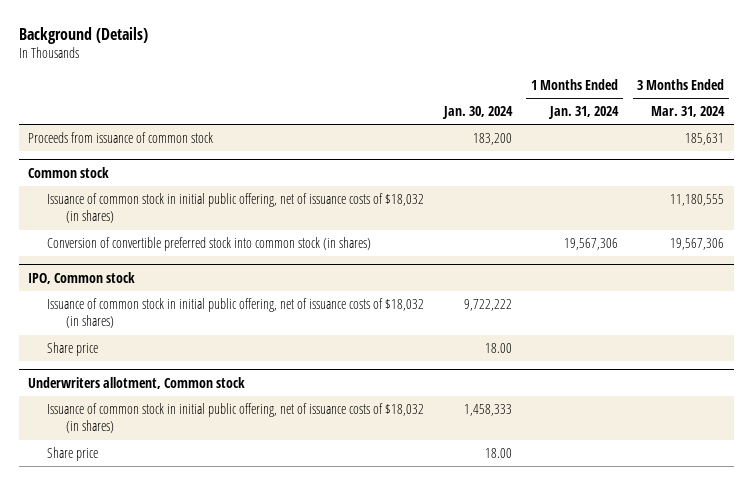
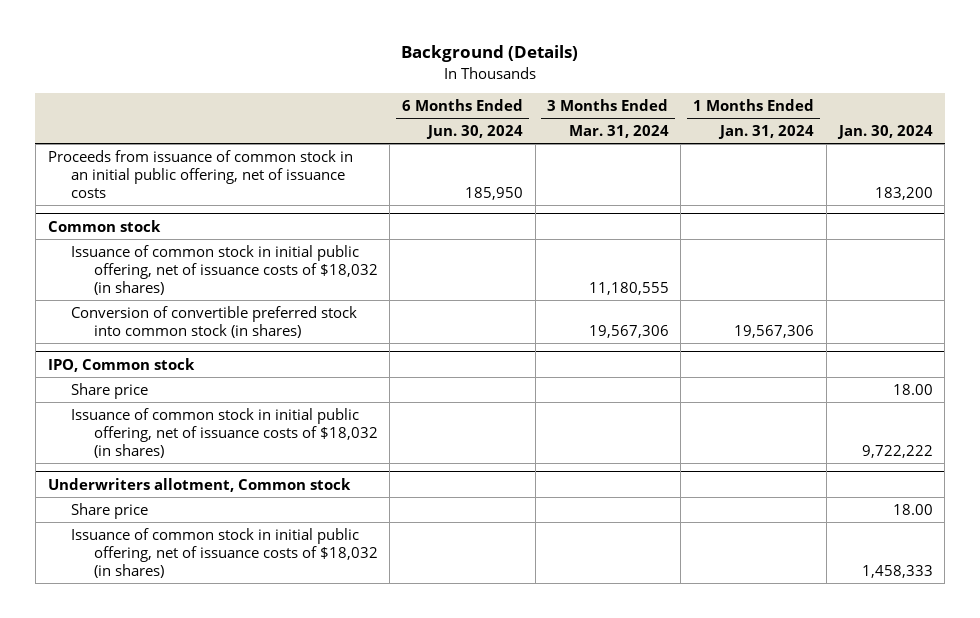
- | Jan. 30, 2024 | 1 Months Ended Jan. 31, 2024 | 3 Months Ended Mar. 31, 2024
+ | 6 Months Ended Jun. 30, 2024 | 3 Months Ended Mar. 31, 2024 | 1 Months Ended Jan. 31, 2024 | Jan. 30, 2024
- Proceeds from issuance of common stock | 183,200 | | 185,631
+ Proceeds from issuance of common stock in an initial public offering, net of issuance costs | 185,950 | | | 183,200
@ IPO, Common stock
moved down: Issuance of common stock in initial public offering, net of issuance costs of $18,032 (in shares) | | | | 9,722,222
@ Underwriters allotment, Common stock
moved down: Issuance of common stock in initial public offering, net of issuance costs of $18,032 (in shares) | | | | 1,458,333

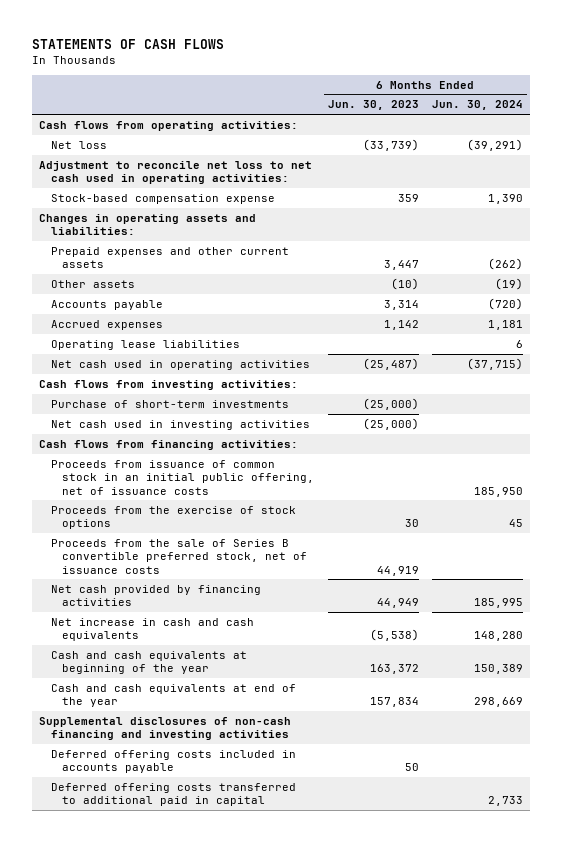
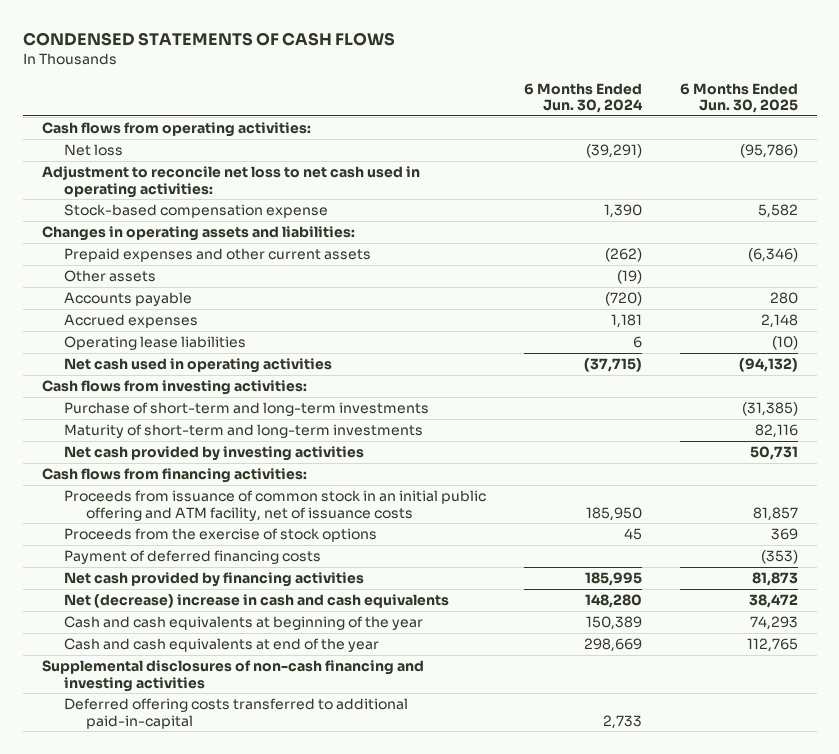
- STATEMENTS OF CASH FLOWS
+ CONDENSED STATEMENTS OF CASH FLOWS
- | 6 Months Ended Jun. 30, 2023 | 6 Months Ended Jun. 30, 2024
+ | 6 Months Ended Jun. 30, 2024 | 6 Months Ended Jun. 30, 2025
- Purchase of short-term investments | (25,000) |
- Net cash used in investing activities | (25,000) |
+ Purchase of short-term and long-term investments | | (31,385)
+ Maturity of short-term and long-term investments | | 82,116
+ Net cash provided by investing activities | | 50,731
- Proceeds from issuance of common stock in an initial public offering, net of issuance costs | | 185,950
+ Proceeds from issuance of common stock in an initial public offering and ATM facility, net of issuance costs | 185,950 | 81,857
- Proceeds from the sale of Series B convertible preferred stock, net of issuance costs | 44,919 |
+ Payment of deferred financing costs | | (353)
- Net increase in cash and cash equivalents | (5,538) | 148,280
+ Net (decrease) increase in cash and cash equivalents | 148,280 | 38,472
- Deferred offering costs included in accounts payable | 50 |
- Deferred offering costs transferred to additional paid in capital | | 2,733
+ Deferred offering costs transferred to additional paid-in-capital | 2,733 |

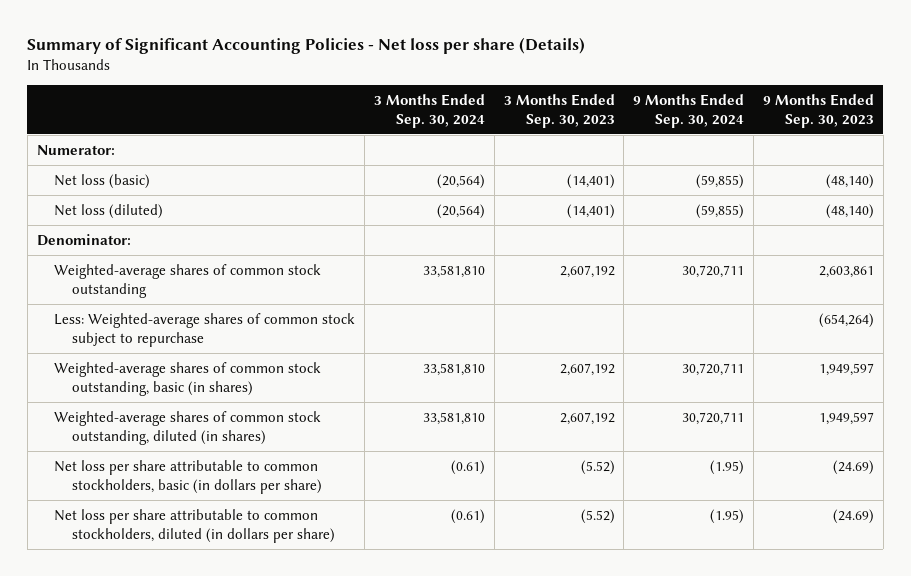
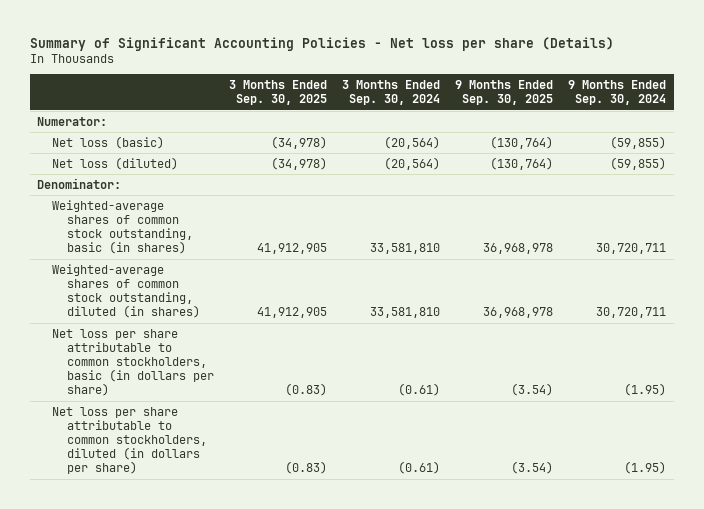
- | 3 Months Ended Sep. 30, 2024 | 3 Months Ended Sep. 30, 2023 | 9 Months Ended Sep. 30, 2024 | 9 Months Ended Sep. 30, 2023
+ | 3 Months Ended Sep. 30, 2025 | 3 Months Ended Sep. 30, 2024 | 9 Months Ended Sep. 30, 2025 | 9 Months Ended Sep. 30, 2024
- Weighted-average shares of common stock outstanding | 33,581,810 | 2,607,192 | 30,720,711 | 2,603,861
- Less: Weighted-average shares of common stock subject to repurchase | | | | (654,264)

